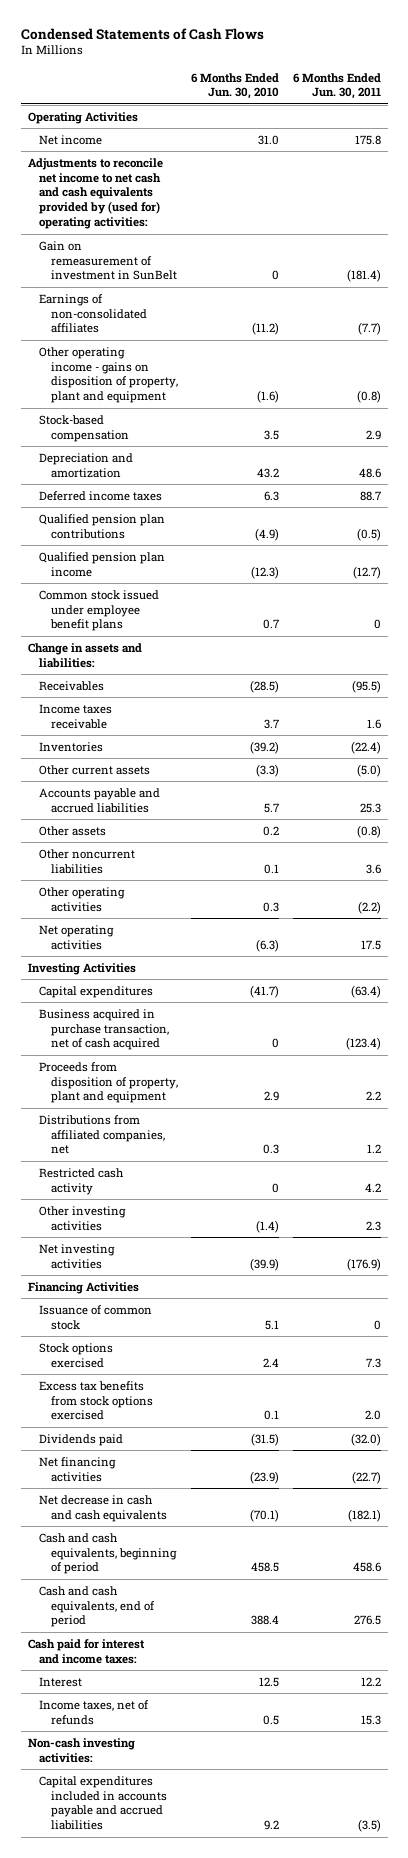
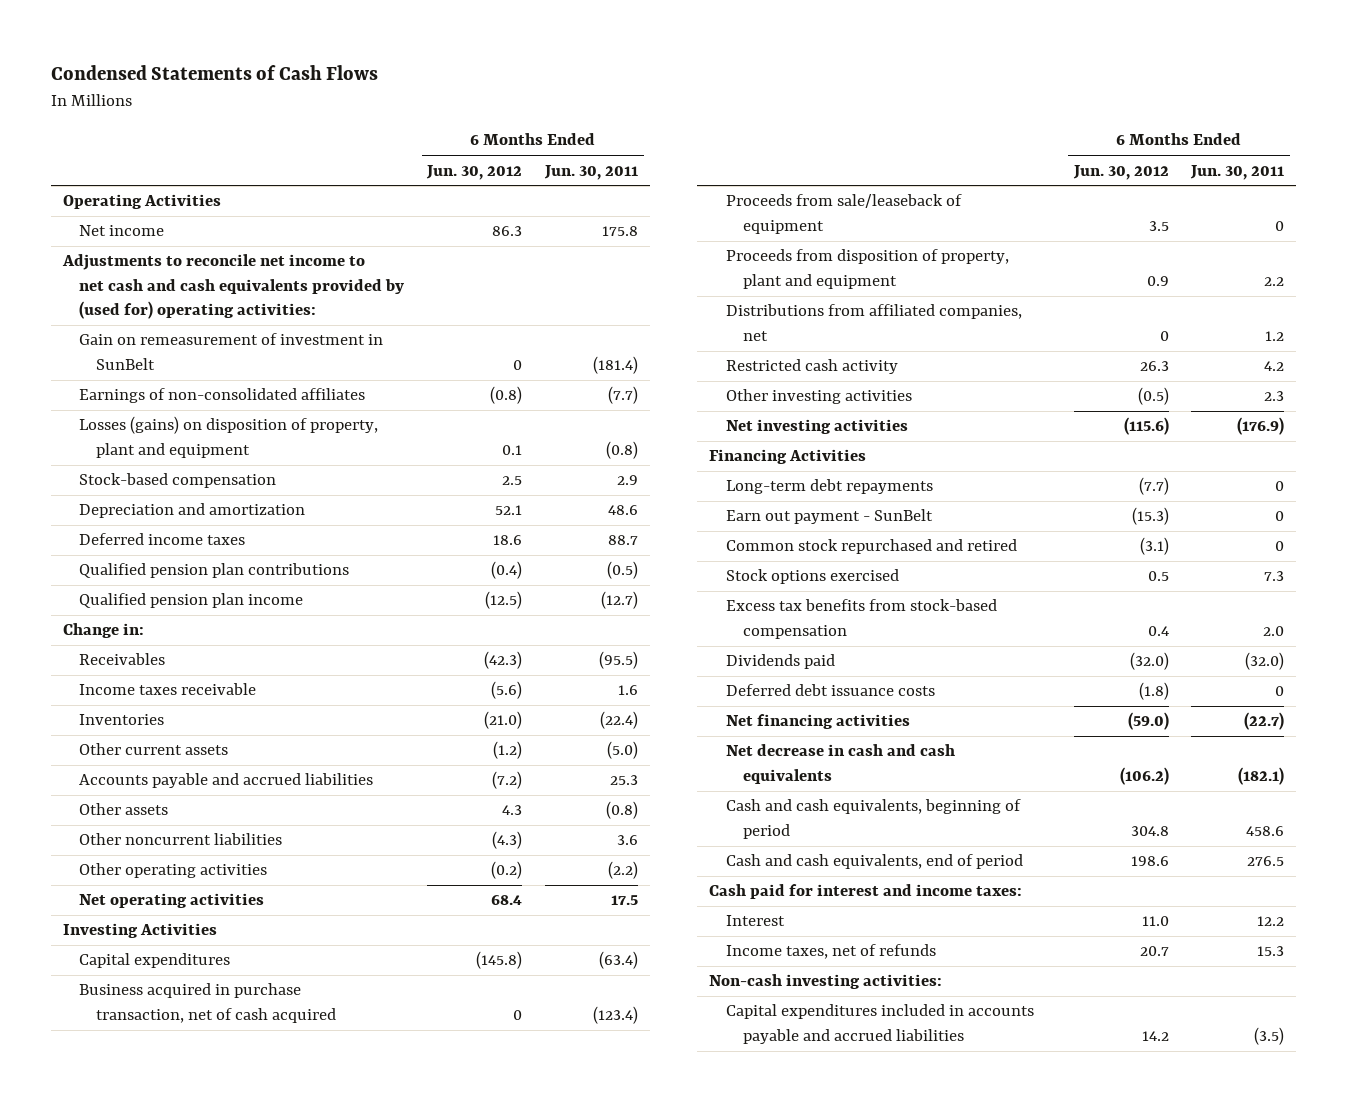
- | 6 Months Ended Jun. 30, 2010 | 6 Months Ended Jun. 30, 2011
+ | 6 Months Ended Jun. 30, 2012 | 6 Months Ended Jun. 30, 2011
- Other operating income - gains on disposition of property, plant and equipment | (1.6) | (0.8)
+ Losses (gains) on disposition of property, plant and equipment | 0.1 | (0.8)
- Common stock issued under employee benefit plans | 0.7 | 0
- Change in assets and liabilities:
+ Change in:
+ Proceeds from sale/leaseback of equipment | 3.5 | 0
- Issuance of common stock | 5.1 | 0
+ Long-term debt repayments | (7.7) | 0
+ Earn out payment - SunBelt | (15.3) | 0
+ Common stock repurchased and retired | (3.1) | 0
- Excess tax benefits from stock options exercised | 0.1 | 2.0
+ Excess tax benefits from stock-based compensation | 0.4 | 2.0
+ Deferred debt issuance costs | (1.8) | 0

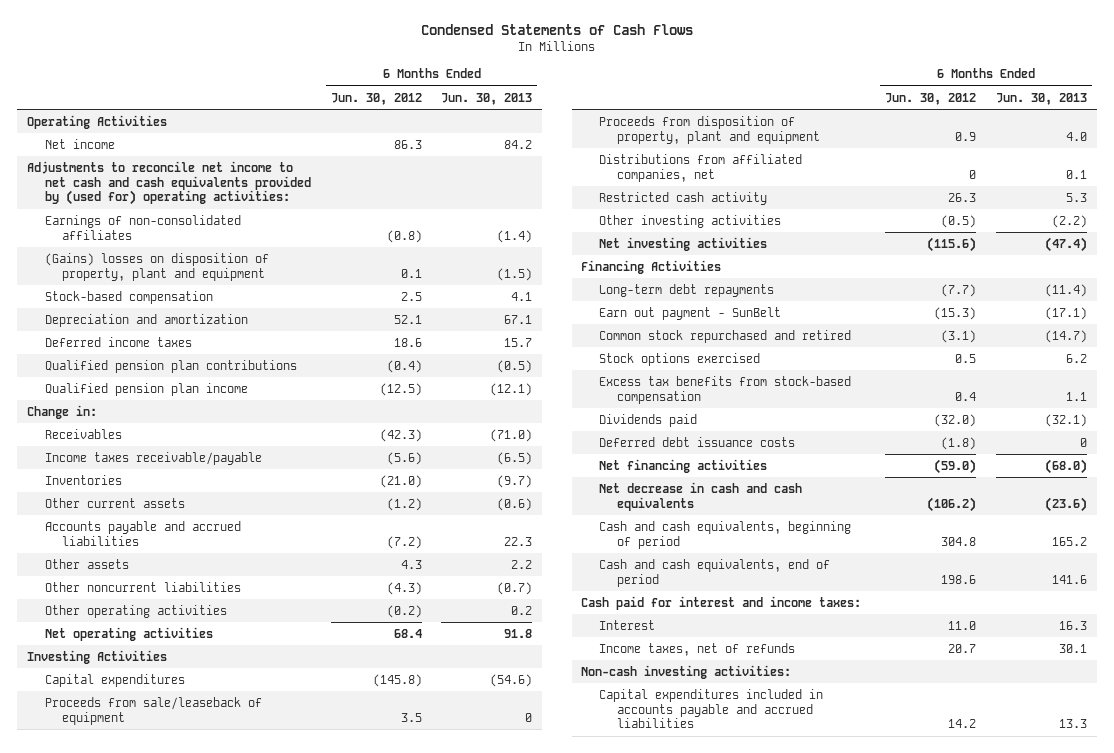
- | 6 Months Ended Jun. 30, 2012 | 6 Months Ended Jun. 30, 2011
+ | 6 Months Ended Jun. 30, 2012 | 6 Months Ended Jun. 30, 2013
- Gain on remeasurement of investment in SunBelt | 0 | (181.4)
- Losses (gains) on disposition of property, plant and equipment | 0.1 | (0.8)
+ (Gains) losses on disposition of property, plant and equipment | 0.1 | (1.5)
- Income taxes receivable | (5.6) | 1.6
+ Income taxes receivable/payable | (5.6) | (6.5)
- Business acquired in purchase transaction, net of cash acquired | 0 | (123.4)

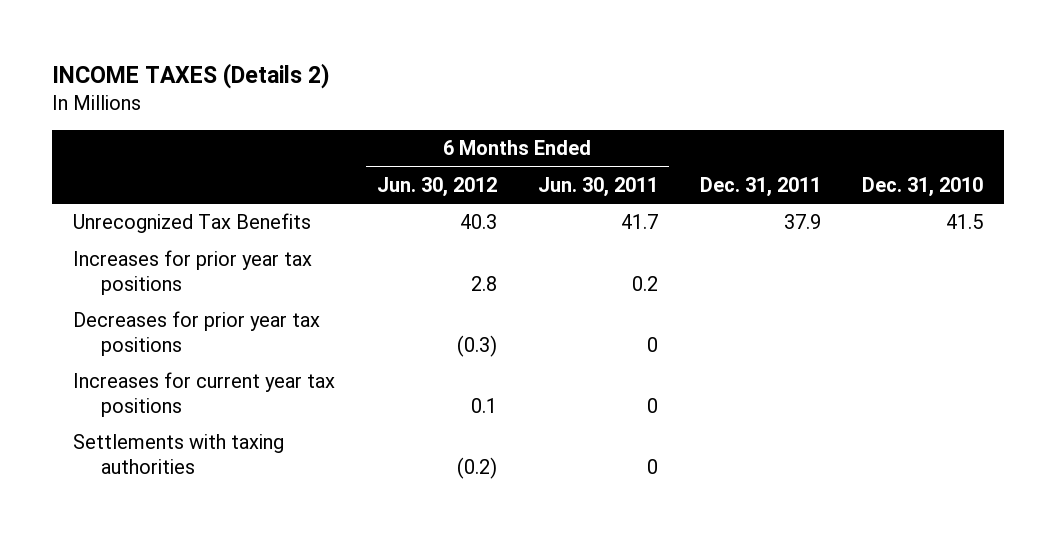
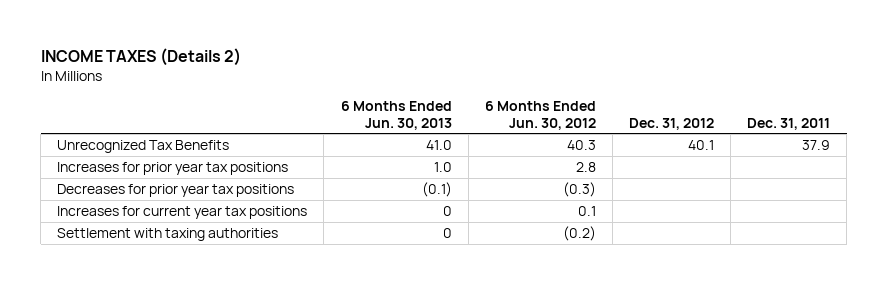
- | 6 Months Ended Jun. 30, 2012 | 6 Months Ended Jun. 30, 2011 | Dec. 31, 2011 | Dec. 31, 2010
+ | 6 Months Ended Jun. 30, 2013 | 6 Months Ended Jun. 30, 2012 | Dec. 31, 2012 | Dec. 31, 2011
- Settlements with taxing authorities | (0.2) | 0 | |
+ Settlement with taxing authorities | 0 | (0.2) | |

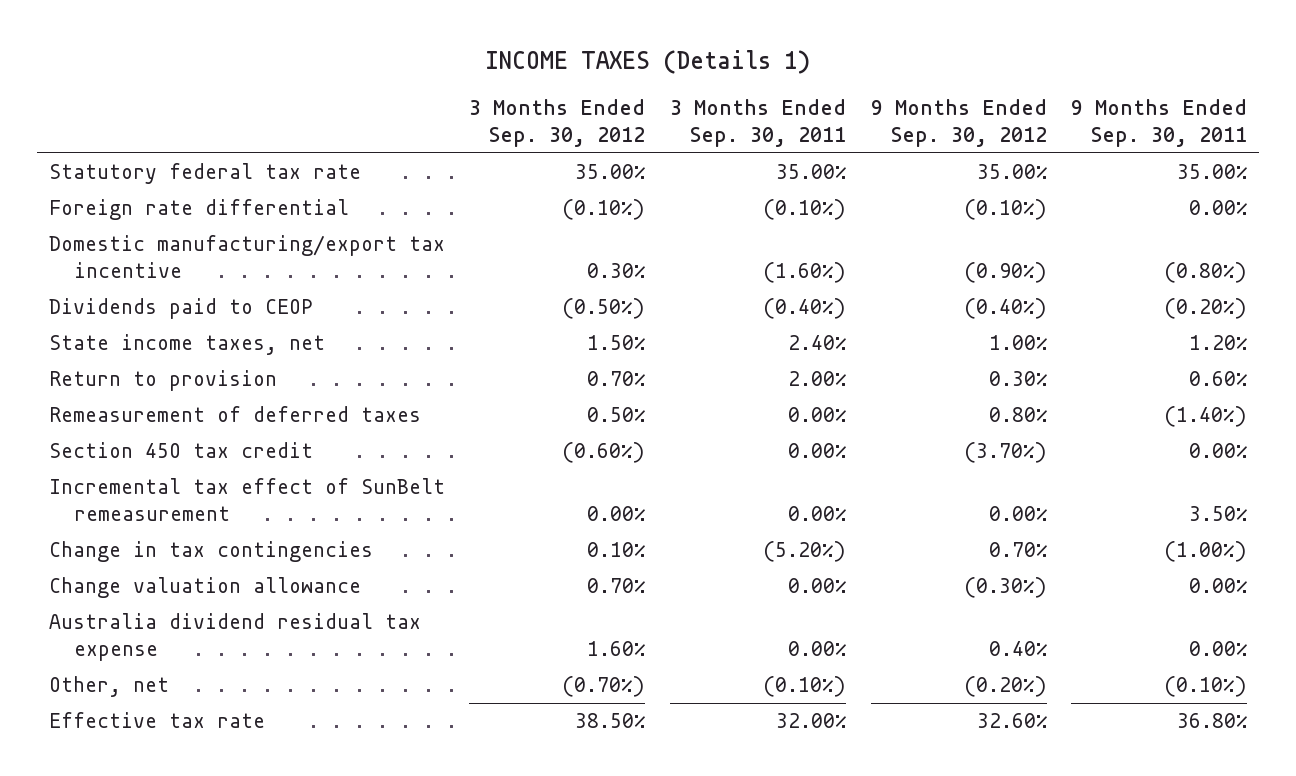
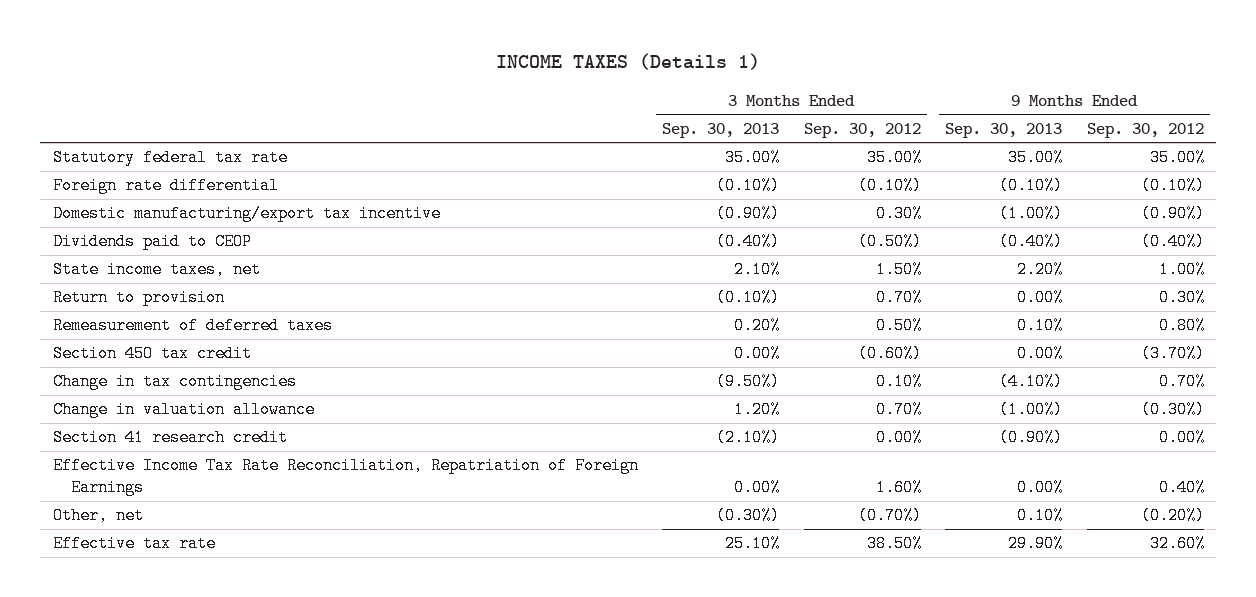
- | 3 Months Ended Sep. 30, 2012 | 3 Months Ended Sep. 30, 2011 | 9 Months Ended Sep. 30, 2012 | 9 Months Ended Sep. 30, 2011
+ | 3 Months Ended Sep. 30, 2013 | 3 Months Ended Sep. 30, 2012 | 9 Months Ended Sep. 30, 2013 | 9 Months Ended Sep. 30, 2012
- Incremental tax effect of SunBelt remeasurement | 0.00% | 0.00% | 0.00% | 3.50%
- Change valuation allowance | 0.70% | 0.00% | (0.30%) | 0.00%
- Australia dividend residual tax expense | 1.60% | 0.00% | 0.40% | 0.00%
+ Change in valuation allowance | 1.20% | 0.70% | (1.00%) | (0.30%)
+ Section 41 research credit | (2.10%) | 0.00% | (0.90%) | 0.00%
+ Effective Income Tax Rate Reconciliation, Repatriation of Foreign Earnings | 0.00% | 1.60% | 0.00% | 0.40%

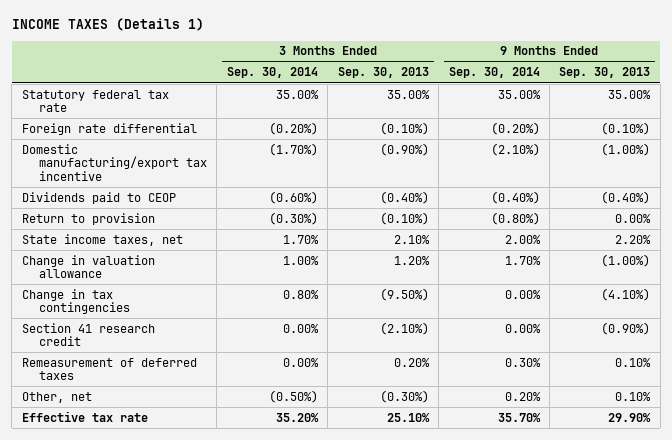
- | 3 Months Ended Sep. 30, 2013 | 3 Months Ended Sep. 30, 2012 | 9 Months Ended Sep. 30, 2013 | 9 Months Ended Sep. 30, 2012
+ | 3 Months Ended Sep. 30, 2014 | 3 Months Ended Sep. 30, 2013 | 9 Months Ended Sep. 30, 2014 | 9 Months Ended Sep. 30, 2013
- Section 45O tax credit | 0.00% | (0.60%) | 0.00% | (3.70%)
moved down: State income taxes, net | 1.70% | 2.10% | 2.00% | 2.20%
moved down: Change in tax contingencies | 0.80% | (9.50%) | 0.00% | (4.10%)
- Effective Income Tax Rate Reconciliation, Repatriation of Foreign Earnings | 0.00% | 1.60% | 0.00% | 0.40%
moved down: Remeasurement of deferred taxes | 0.00% | 0.20% | 0.30% | 0.10%

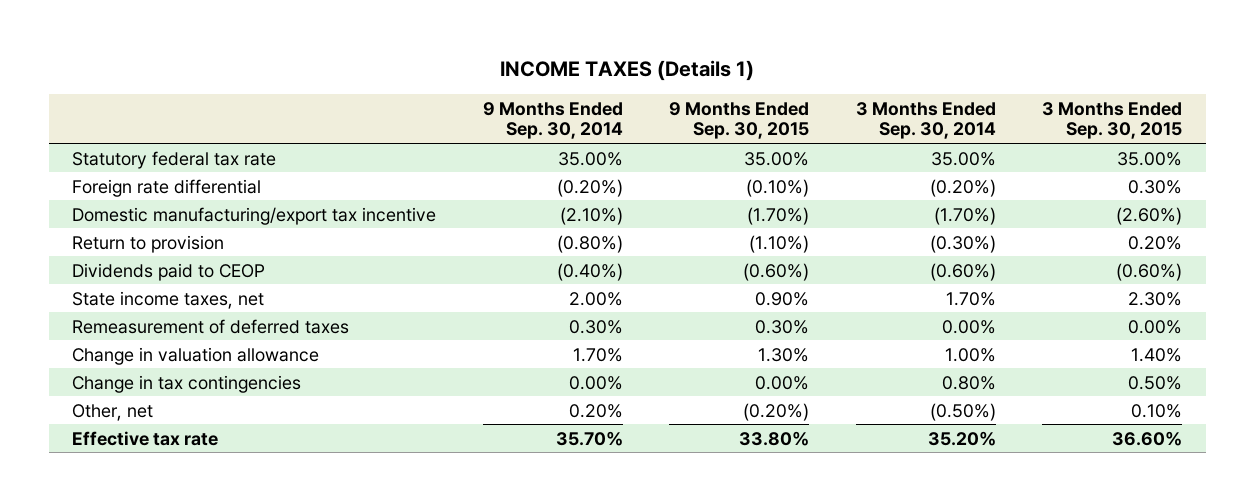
- | 3 Months Ended Sep. 30, 2014 | 3 Months Ended Sep. 30, 2013 | 9 Months Ended Sep. 30, 2014 | 9 Months Ended Sep. 30, 2013
+ | 9 Months Ended Sep. 30, 2014 | 9 Months Ended Sep. 30, 2015 | 3 Months Ended Sep. 30, 2014 | 3 Months Ended Sep. 30, 2015
moved down: Dividends paid to CEOP | (0.40%) | (0.60%) | (0.60%) | (0.60%)
moved up: Remeasurement of deferred taxes | 0.30% | 0.30% | 0.00% | 0.00%
- Section 41 research credit | 0.00% | (2.10%) | 0.00% | (0.90%)

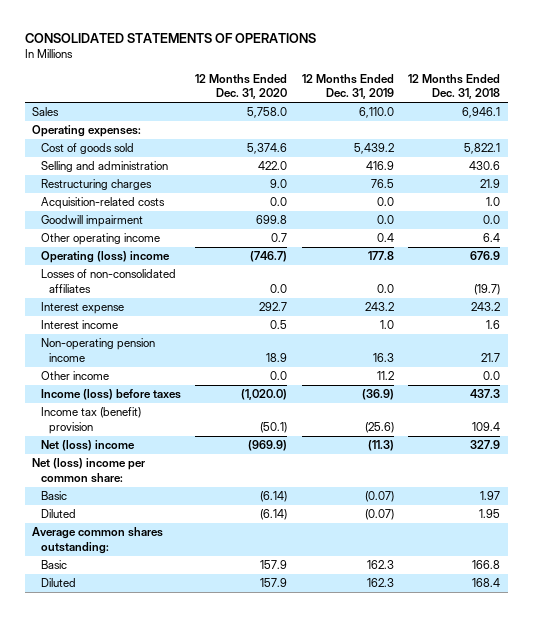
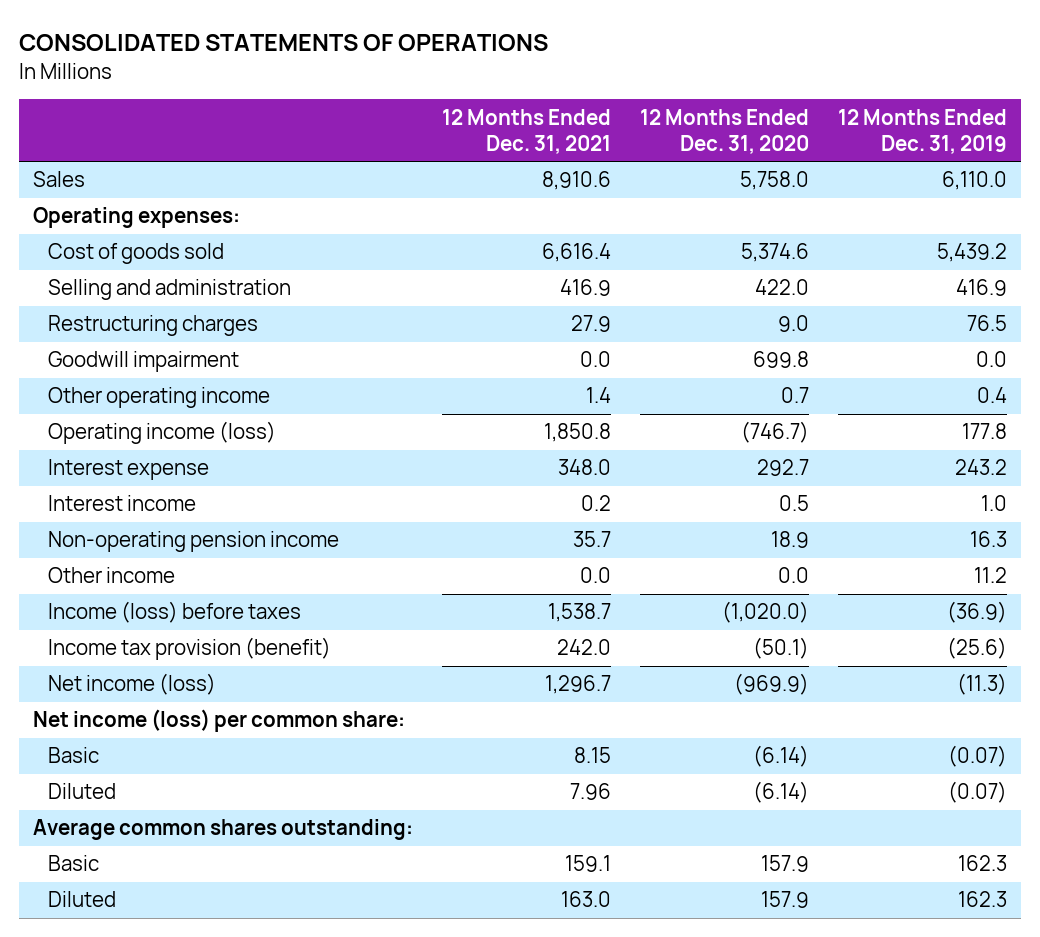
- | 12 Months Ended Dec. 31, 2020 | 12 Months Ended Dec. 31, 2019 | 12 Months Ended Dec. 31, 2018
+ | 12 Months Ended Dec. 31, 2021 | 12 Months Ended Dec. 31, 2020 | 12 Months Ended Dec. 31, 2019
- Acquisition-related costs | 0.0 | 0.0 | 1.0
- Operating (loss) income | (746.7) | 177.8 | 676.9
- Losses of non-consolidated affiliates | 0.0 | 0.0 | (19.7)
+ Operating income (loss) | 1,850.8 | (746.7) | 177.8
- Income tax (benefit) provision | (50.1) | (25.6) | 109.4
- Net (loss) income | (969.9) | (11.3) | 327.9
- Net (loss) income per common share:
+ Income tax provision (benefit) | 242.0 | (50.1) | (25.6)
+ Net income (loss) | 1,296.7 | (969.9) | (11.3)
+ Net income (loss) per common share:

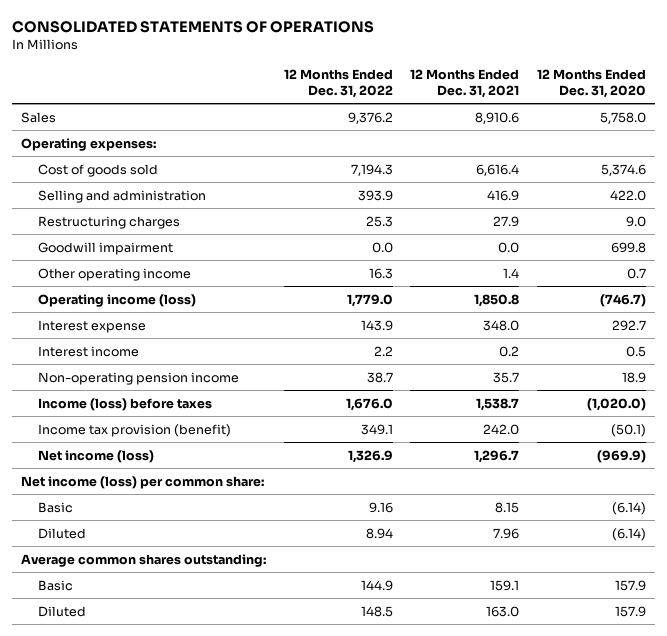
- | 12 Months Ended Dec. 31, 2021 | 12 Months Ended Dec. 31, 2020 | 12 Months Ended Dec. 31, 2019
+ | 12 Months Ended Dec. 31, 2022 | 12 Months Ended Dec. 31, 2021 | 12 Months Ended Dec. 31, 2020
- Other income | 0.0 | 0.0 | 11.2

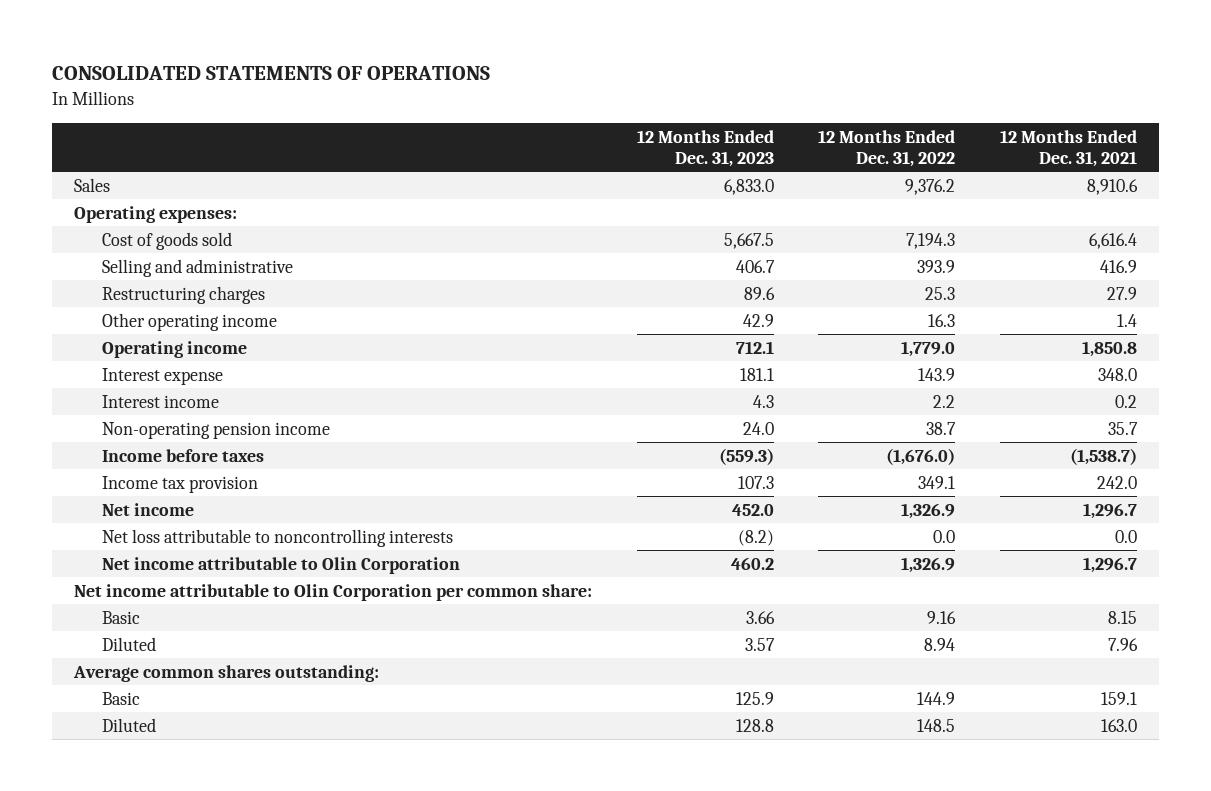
- | 12 Months Ended Dec. 31, 2022 | 12 Months Ended Dec. 31, 2021 | 12 Months Ended Dec. 31, 2020
+ | 12 Months Ended Dec. 31, 2023 | 12 Months Ended Dec. 31, 2022 | 12 Months Ended Dec. 31, 2021
- Selling and administration | 393.9 | 416.9 | 422.0
+ Selling and administrative | 406.7 | 393.9 | 416.9
- Goodwill impairment | 0.0 | 0.0 | 699.8
- Operating income (loss) | 1,779.0 | 1,850.8 | (746.7)
+ Operating income | 712.1 | 1,779.0 | 1,850.8
- Income (loss) before taxes | 1,676.0 | 1,538.7 | (1,020.0)
- Income tax provision (benefit) | 349.1 | 242.0 | (50.1)
- Net income (loss) | 1,326.9 | 1,296.7 | (969.9)
- Net income (loss) per common share:
+ Income before taxes | (559.3) | (1,676.0) | (1,538.7)
+ Income tax provision | 107.3 | 349.1 | 242.0
+ Net income | 452.0 | 1,326.9 | 1,296.7
+ Net loss attributable to noncontrolling interests | (8.2) | 0.0 | 0.0
+ Net income attributable to Olin Corporation | 460.2 | 1,326.9 | 1,296.7
+ Net income attributable to Olin Corporation per common share:

